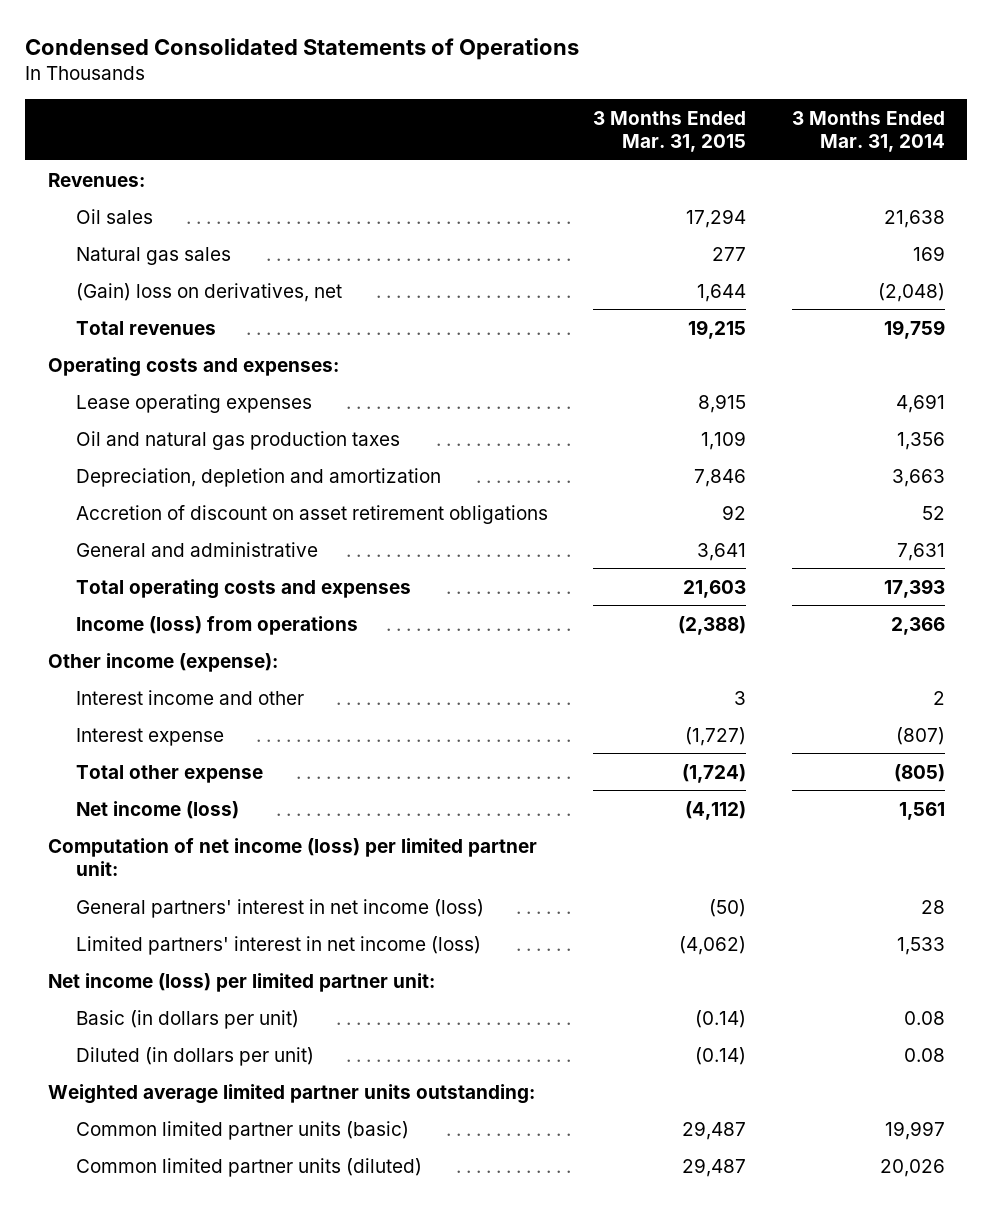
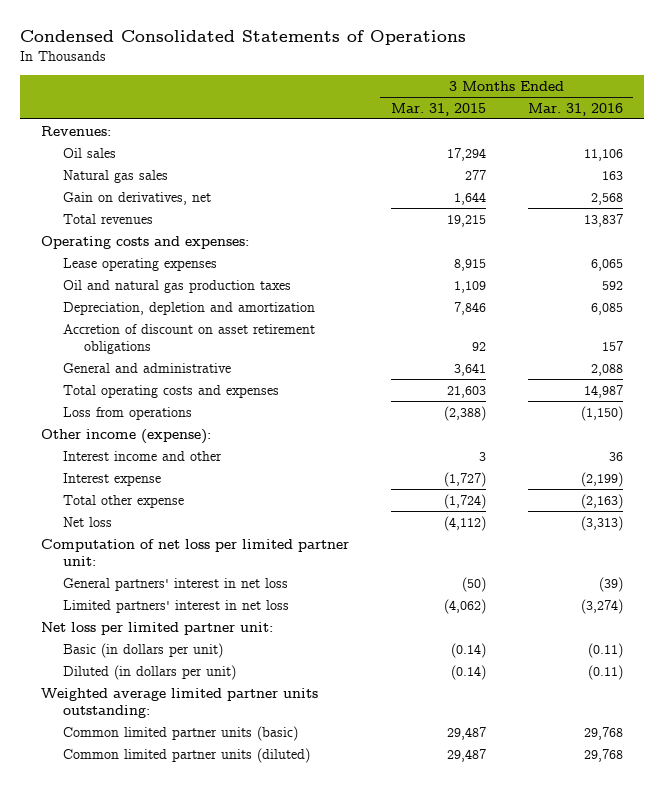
- | 3 Months Ended Mar. 31, 2015 | 3 Months Ended Mar. 31, 2014
+ | 3 Months Ended Mar. 31, 2015 | 3 Months Ended Mar. 31, 2016
- (Gain) loss on derivatives, net | 1,644 | (2,048)
+ Gain on derivatives, net | 1,644 | 2,568
- Income (loss) from operations | (2,388) | 2,366
+ Loss from operations | (2,388) | (1,150)
- Net income (loss) | (4,112) | 1,561
- Computation of net income (loss) per limited partner unit:
- General partners' interest in net income (loss) | (50) | 28
- Limited partners' interest in net income (loss) | (4,062) | 1,533
- Net income (loss) per limited partner unit:
+ Net loss | (4,112) | (3,313)
+ Computation of net loss per limited partner unit:
+ General partners' interest in net loss | (50) | (39)
+ Limited partners' interest in net loss | (4,062) | (3,274)
+ Net loss per limited partner unit:

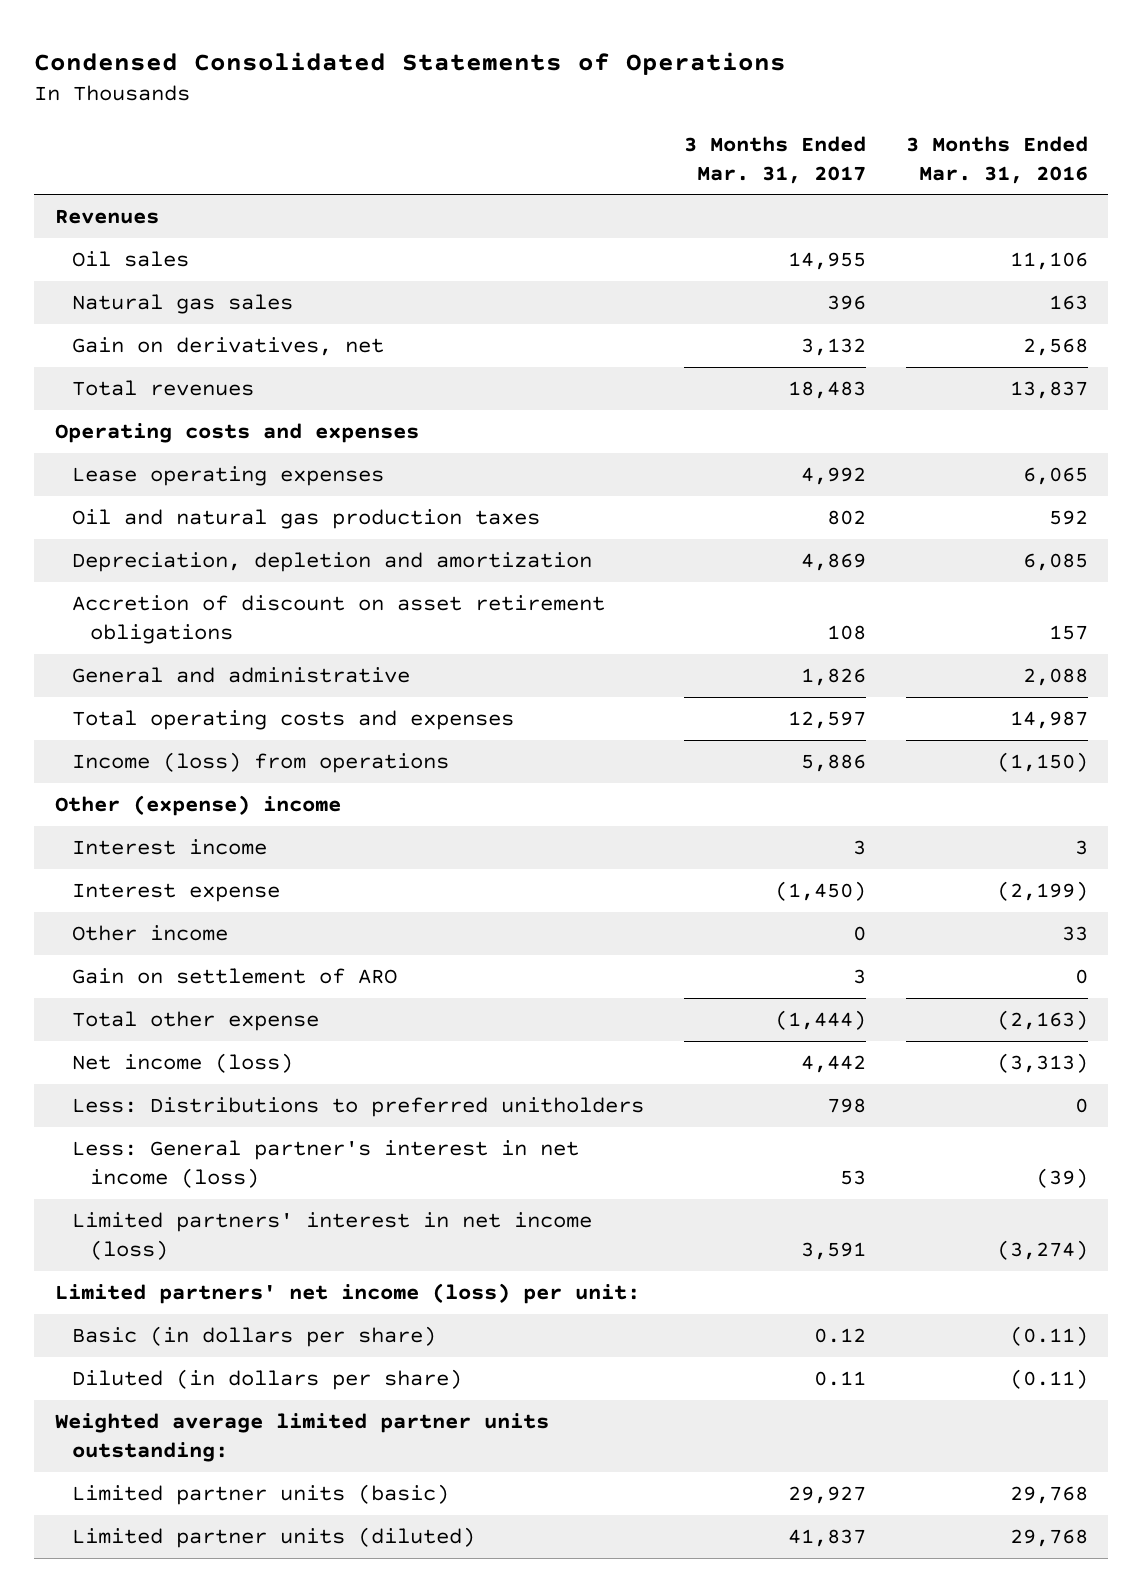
- | 3 Months Ended Mar. 31, 2015 | 3 Months Ended Mar. 31, 2016
+ | 3 Months Ended Mar. 31, 2017 | 3 Months Ended Mar. 31, 2016
- Revenues:
+ Revenues
- Operating costs and expenses:
+ Operating costs and expenses
- Loss from operations | (2,388) | (1,150)
- Other income (expense):
- Interest income and other | 3 | 36
+ Income (loss) from operations | 5,886 | (1,150)
+ Other (expense) income
+ Interest income | 3 | 3
+ Other income | 0 | 33
+ Gain on settlement of ARO | 3 | 0
- Net loss | (4,112) | (3,313)
- Computation of net loss per limited partner unit:
- General partners' interest in net loss | (50) | (39)
- Limited partners' interest in net loss | (4,062) | (3,274)
- Net loss per limited partner unit:
- Basic (in dollars per unit) | (0.14) | (0.11)
- Diluted (in dollars per unit) | (0.14) | (0.11)
+ Net income (loss) | 4,442 | (3,313)
+ Less: Distributions to preferred unitholders | 798 | 0
+ Less: General partner's interest in net income (loss) | 53 | (39)
+ Limited partners' interest in net income (loss) | 3,591 | (3,274)
+ Limited partners' net income (loss) per unit:
+ Basic (in dollars per share) | 0.12 | (0.11)
+ Diluted (in dollars per share) | 0.11 | (0.11)
- Common limited partner units (basic) | 29,487 | 29,768
- Common limited partner units (diluted) | 29,487 | 29,768
+ Limited partner units (basic) | 29,927 | 29,768
+ Limited partner units (diluted) | 41,837 | 29,768

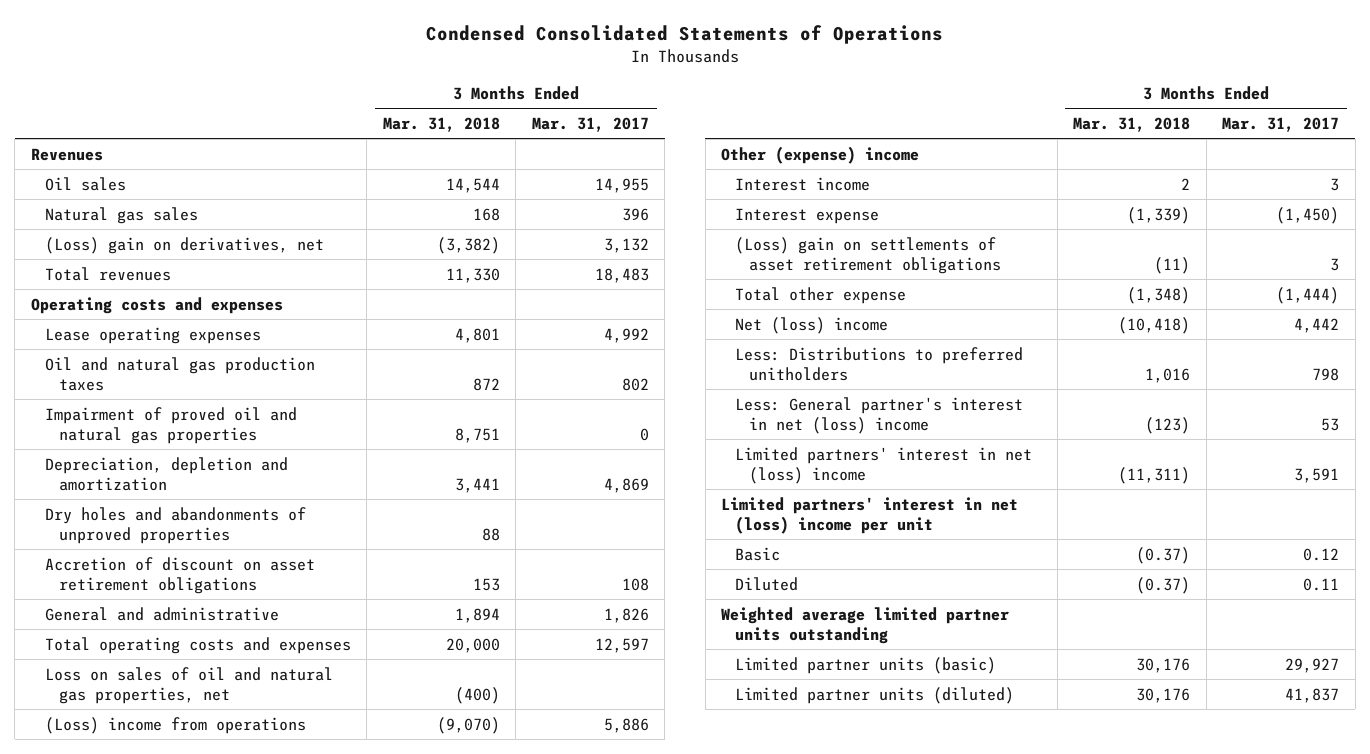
- | 3 Months Ended Mar. 31, 2017 | 3 Months Ended Mar. 31, 2016
+ | 3 Months Ended Mar. 31, 2018 | 3 Months Ended Mar. 31, 2017
- Gain on derivatives, net | 3,132 | 2,568
+ (Loss) gain on derivatives, net | (3,382) | 3,132
+ Impairment of proved oil and natural gas properties | 8,751 | 0
+ Dry holes and abandonments of unproved properties | 88 |
- Income (loss) from operations | 5,886 | (1,150)
+ Loss on sales of oil and natural gas properties, net | (400) |
+ (Loss) income from operations | (9,070) | 5,886
- Other income | 0 | 33
- Gain on settlement of ARO | 3 | 0
+ (Loss) gain on settlements of asset retirement obligations | (11) | 3
- Net income (loss) | 4,442 | (3,313)
+ Net (loss) income | (10,418) | 4,442
- Less: General partner's interest in net income (loss) | 53 | (39)
- Limited partners' interest in net income (loss) | 3,591 | (3,274)
- Limited partners' net income (loss) per unit:
- Basic (in dollars per share) | 0.12 | (0.11)
- Diluted (in dollars per share) | 0.11 | (0.11)
- Weighted average limited partner units outstanding:
+ Less: General partner's interest in net (loss) income | (123) | 53
+ Limited partners' interest in net (loss) income | (11,311) | 3,591
+ Limited partners' interest in net (loss) income per unit
+ Basic | (0.37) | 0.12
+ Diluted | (0.37) | 0.11
+ Weighted average limited partner units outstanding

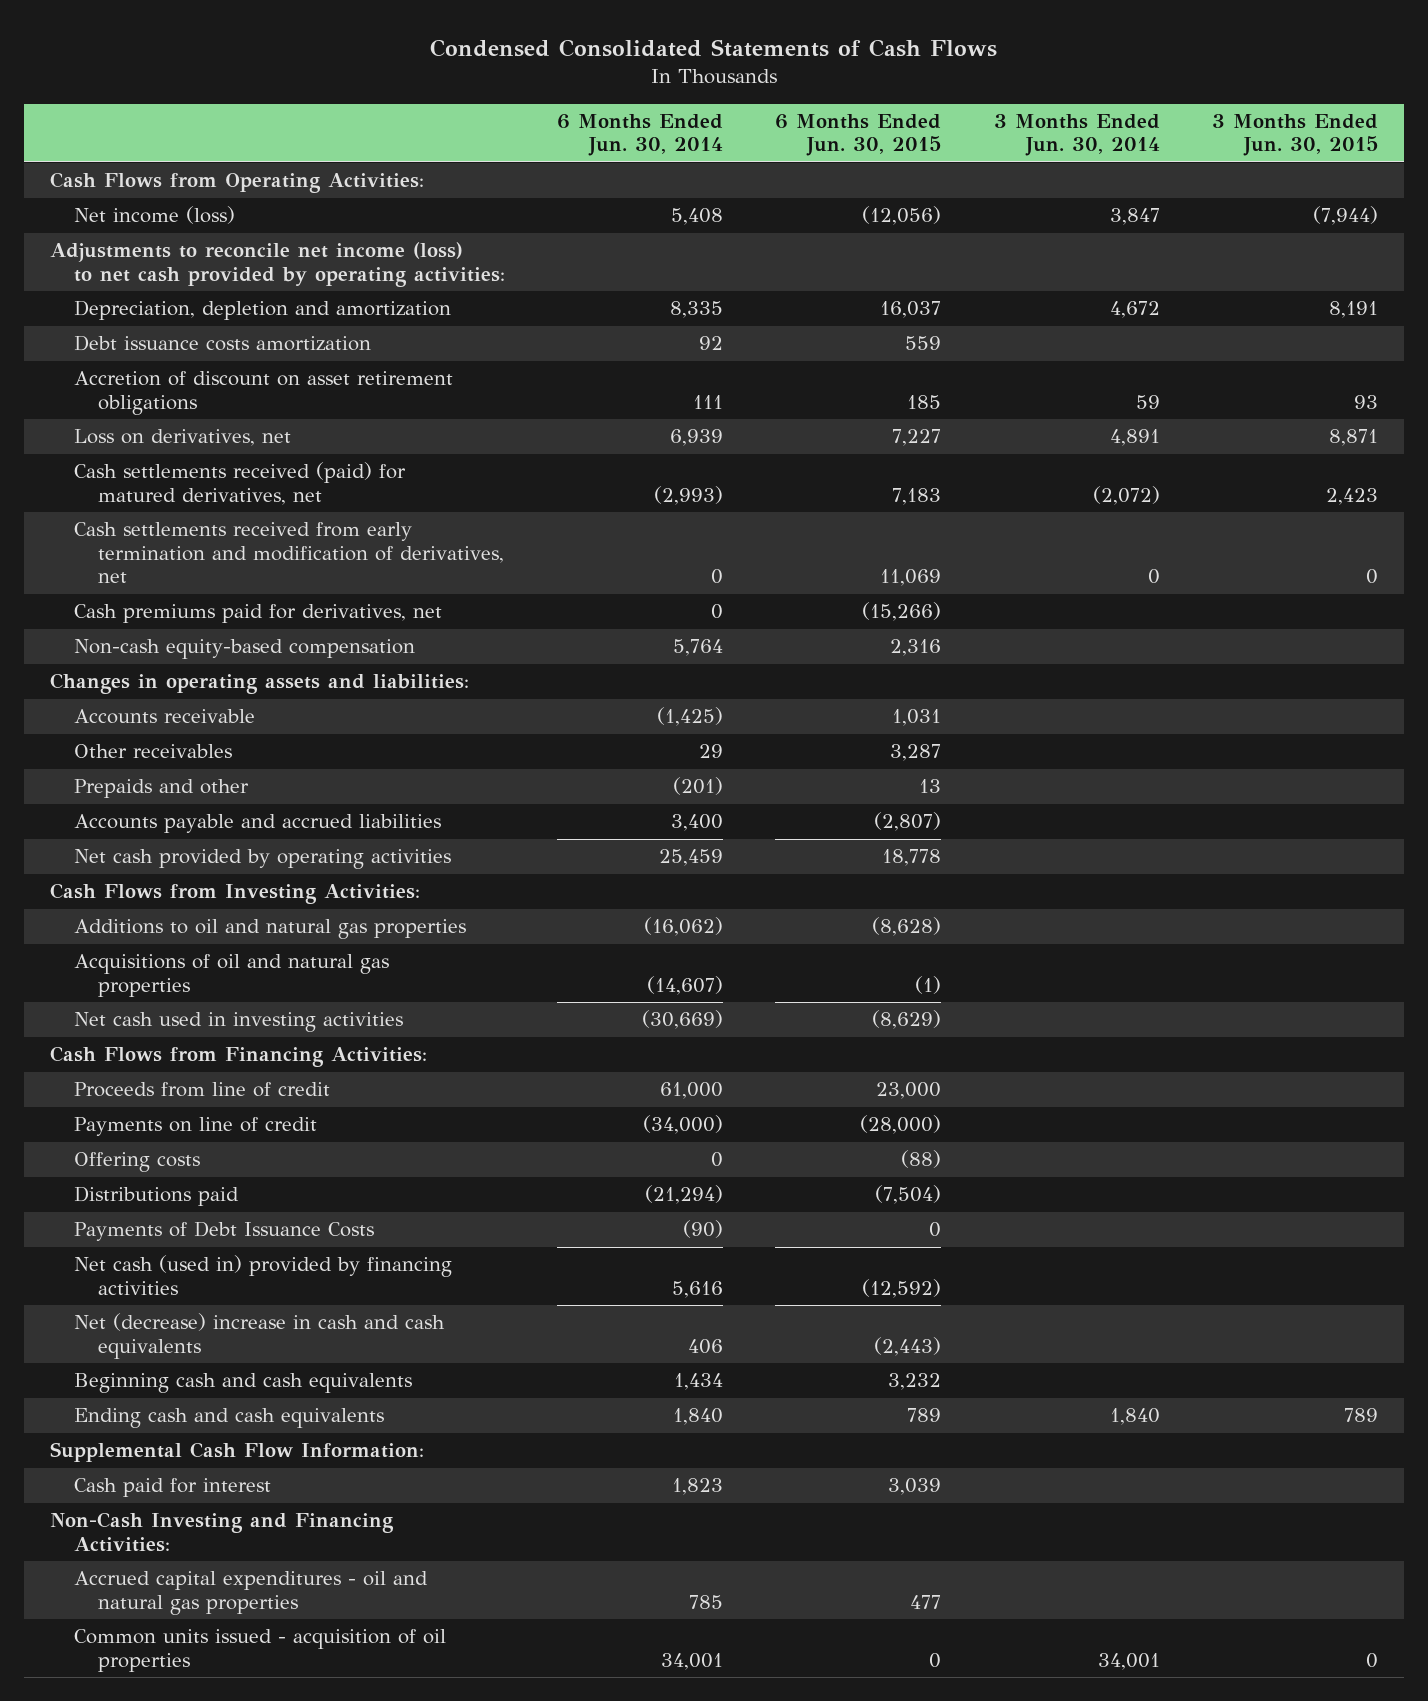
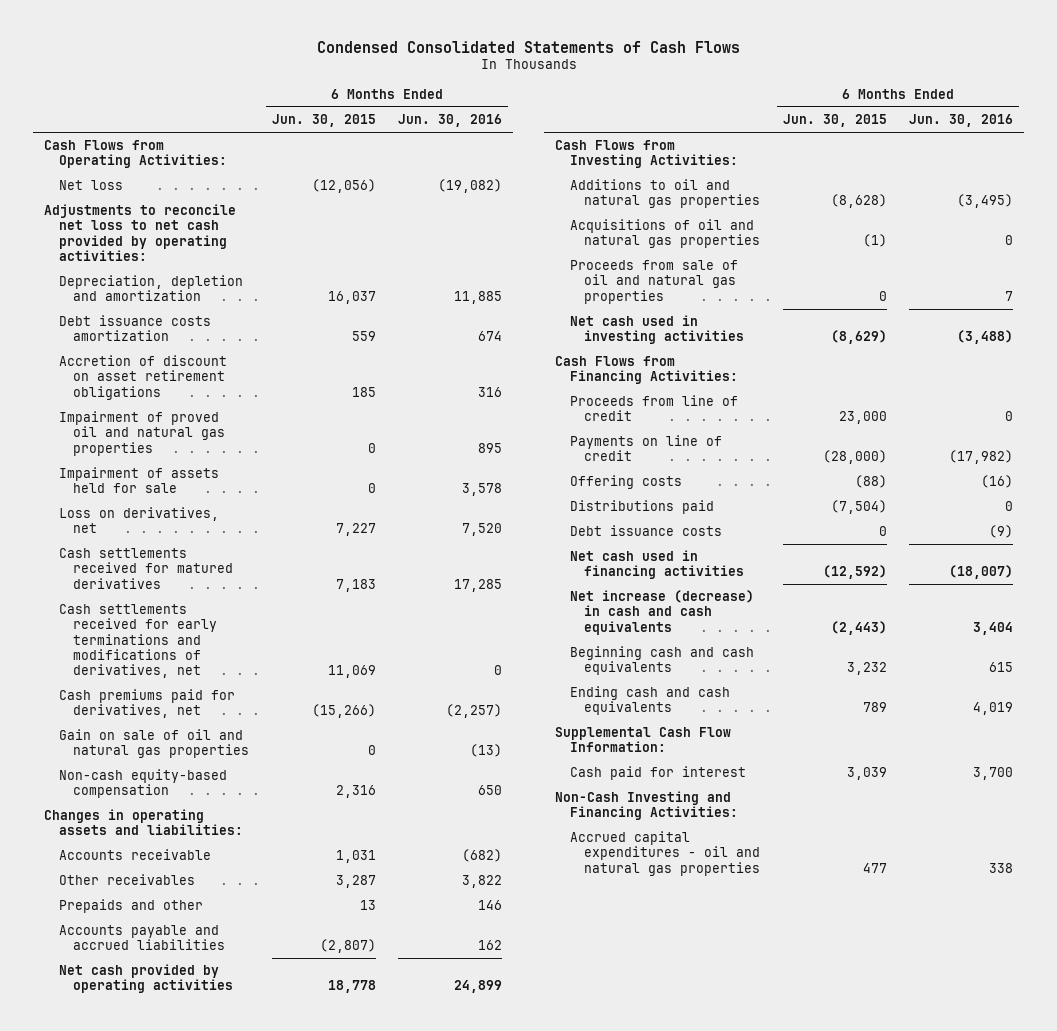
- | 6 Months Ended Jun. 30, 2014 | 6 Months Ended Jun. 30, 2015 | 3 Months Ended Jun. 30, 2014 | 3 Months Ended Jun. 30, 2015
+ | 6 Months Ended Jun. 30, 2015 | 6 Months Ended Jun. 30, 2016
- Net income (loss) | 5,408 | (12,056) | 3,847 | (7,944)
- Adjustments to reconcile net income (loss) to net cash provided by operating activities:
+ Net loss | (12,056) | (19,082)
+ Adjustments to reconcile net loss to net cash provided by operating activities:
+ Impairment of proved oil and natural gas properties | 0 | 895
+ Impairment of assets held for sale | 0 | 3,578
- Cash settlements received (paid) for matured derivatives, net | (2,993) | 7,183 | (2,072) | 2,423
- Cash settlements received from early termination and modification of derivatives, net | 0 | 11,069 | 0 | 0
+ Cash settlements received for matured derivatives | 7,183 | 17,285
+ Cash settlements received for early terminations and modifications of derivatives, net | 11,069 | 0
+ Gain on sale of oil and natural gas properties | 0 | (13)
+ Proceeds from sale of oil and natural gas properties | 0 | 7
- Payments of Debt Issuance Costs | (90) | 0 | |
- Net cash (used in) provided by financing activities | 5,616 | (12,592) | |
- Net (decrease) increase in cash and cash equivalents | 406 | (2,443) | |
+ Debt issuance costs | 0 | (9)
+ Net cash used in financing activities | (12,592) | (18,007)
+ Net increase (decrease) in cash and cash equivalents | (2,443) | 3,404
- Common units issued - acquisition of oil properties | 34,001 | 0 | 34,001 | 0

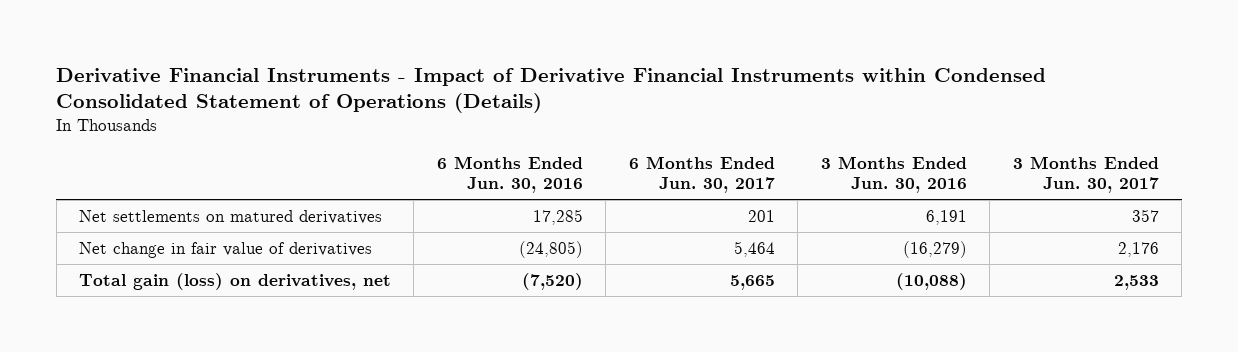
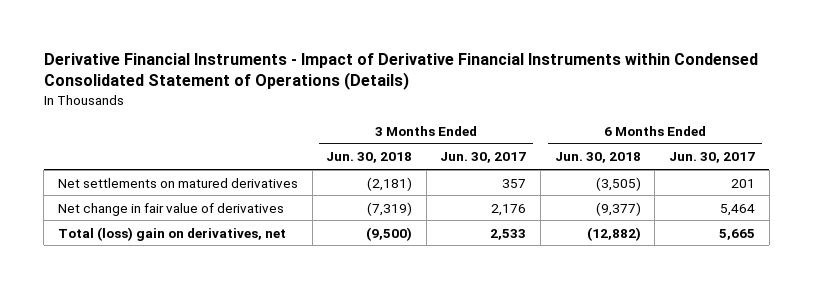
- | 6 Months Ended Jun. 30, 2016 | 6 Months Ended Jun. 30, 2017 | 3 Months Ended Jun. 30, 2016 | 3 Months Ended Jun. 30, 2017
+ | 3 Months Ended Jun. 30, 2018 | 3 Months Ended Jun. 30, 2017 | 6 Months Ended Jun. 30, 2018 | 6 Months Ended Jun. 30, 2017
- Total gain (loss) on derivatives, net | (7,520) | 5,665 | (10,088) | 2,533
+ Total (loss) gain on derivatives, net | (9,500) | 2,533 | (12,882) | 5,665

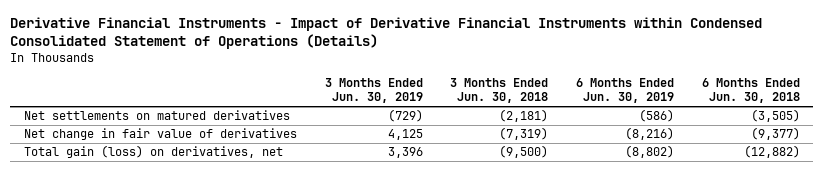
- | 3 Months Ended Jun. 30, 2018 | 3 Months Ended Jun. 30, 2017 | 6 Months Ended Jun. 30, 2018 | 6 Months Ended Jun. 30, 2017
+ | 3 Months Ended Jun. 30, 2019 | 3 Months Ended Jun. 30, 2018 | 6 Months Ended Jun. 30, 2019 | 6 Months Ended Jun. 30, 2018
- Total (loss) gain on derivatives, net | (9,500) | 2,533 | (12,882) | 5,665
+ Total gain (loss) on derivatives, net | 3,396 | (9,500) | (8,802) | (12,882)

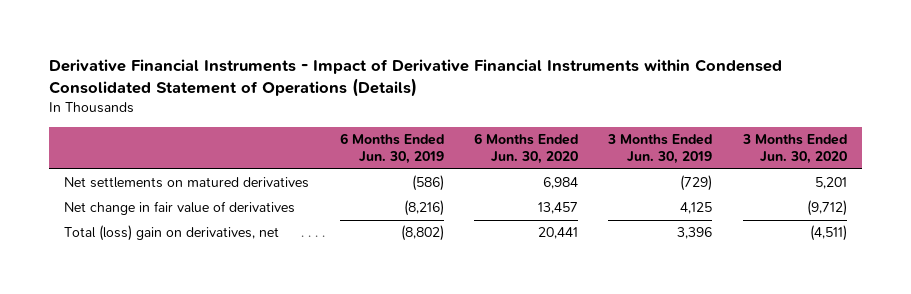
- | 3 Months Ended Jun. 30, 2019 | 3 Months Ended Jun. 30, 2018 | 6 Months Ended Jun. 30, 2019 | 6 Months Ended Jun. 30, 2018
+ | 6 Months Ended Jun. 30, 2019 | 6 Months Ended Jun. 30, 2020 | 3 Months Ended Jun. 30, 2019 | 3 Months Ended Jun. 30, 2020
- Total gain (loss) on derivatives, net | 3,396 | (9,500) | (8,802) | (12,882)
+ Total (loss) gain on derivatives, net | (8,802) | 20,441 | 3,396 | (4,511)

